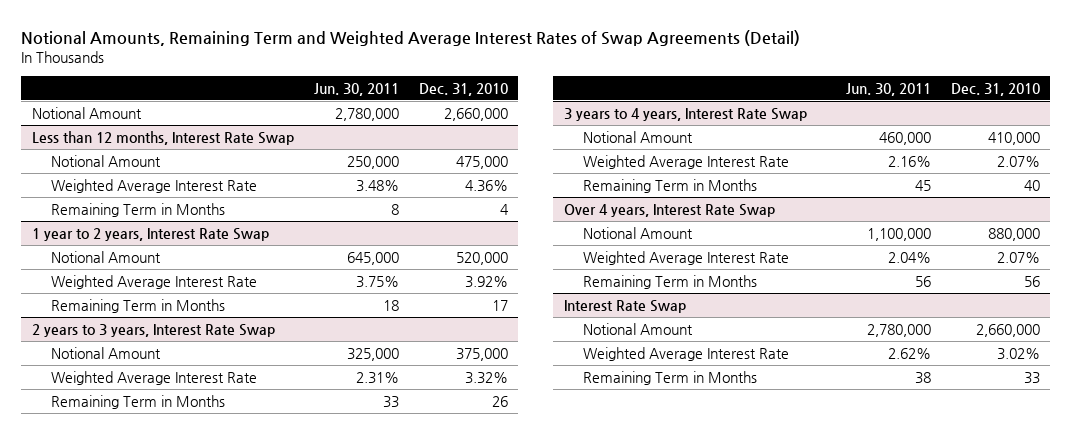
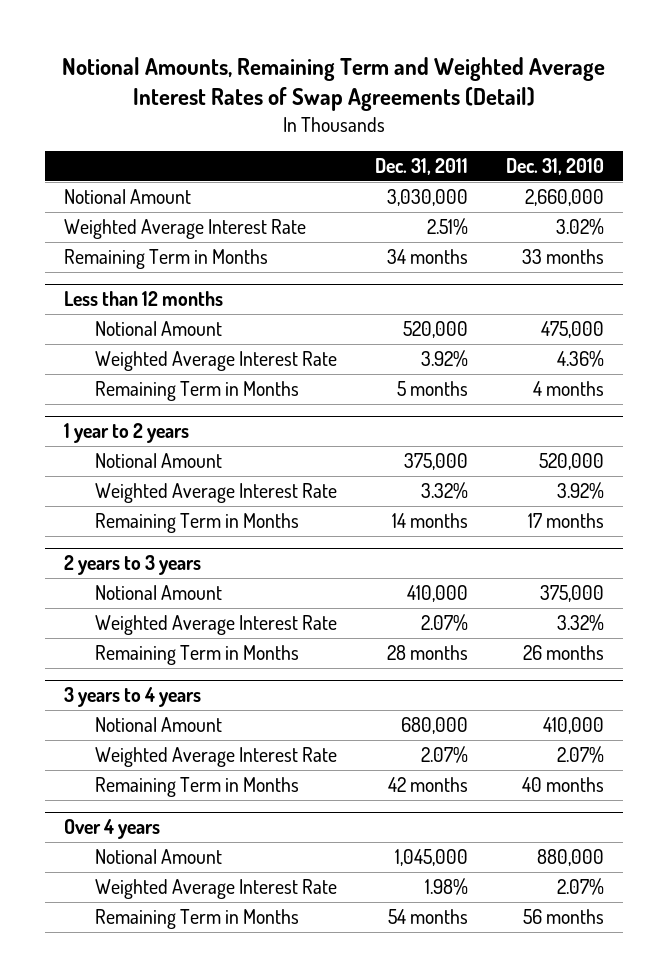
- | Jun. 30, 2011 | Dec. 31, 2010
+ | Dec. 31, 2011 | Dec. 31, 2010
- Less than 12 months, Interest Rate Swap
+ Weighted Average Interest Rate | 2.51% | 3.02%
+ Remaining Term in Months | 34 months | 33 months
+ Less than 12 months
- Remaining Term in Months | 8 | 4
- 1 year to 2 years, Interest Rate Swap
+ Remaining Term in Months | 5 months | 4 months
+ 1 year to 2 years
- Remaining Term in Months | 18 | 17
- 2 years to 3 years, Interest Rate Swap
+ Remaining Term in Months | 14 months | 17 months
+ 2 years to 3 years
- Remaining Term in Months | 33 | 26
- 3 years to 4 years, Interest Rate Swap
+ Remaining Term in Months | 28 months | 26 months
+ 3 years to 4 years
- Remaining Term in Months | 45 | 40
- Over 4 years, Interest Rate Swap
+ Remaining Term in Months | 42 months | 40 months
+ Over 4 years
- Remaining Term in Months | 56 | 56
- Interest Rate Swap
- Notional Amount | 2,780,000 | 2,660,000
- Weighted Average Interest Rate | 2.62% | 3.02%
- Remaining Term in Months | 38 | 33
+ Remaining Term in Months | 54 months | 56 months

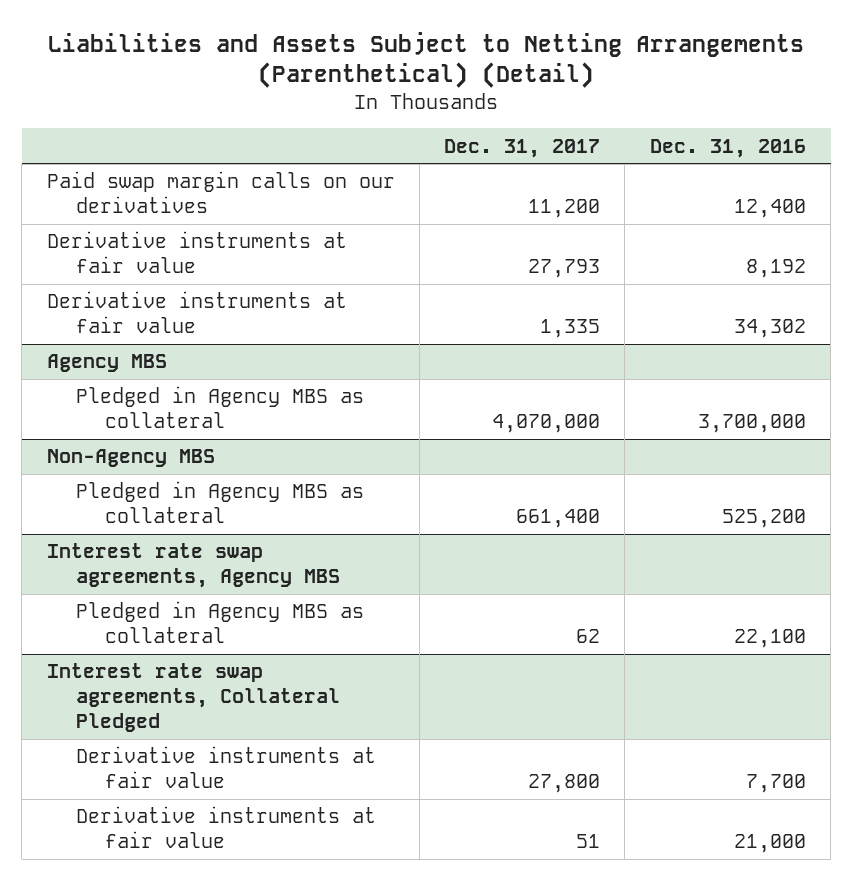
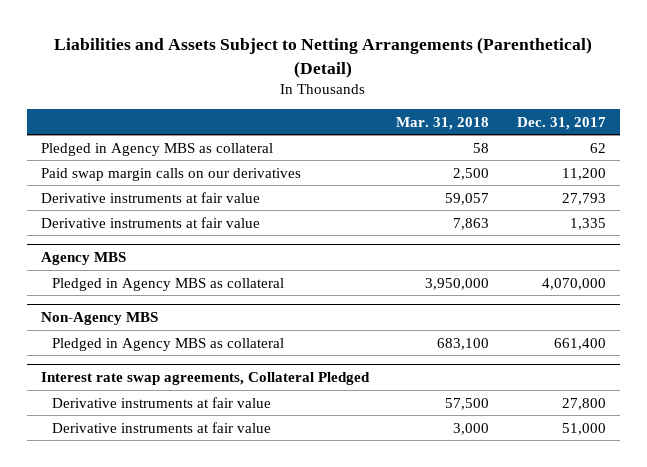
- | Dec. 31, 2017 | Dec. 31, 2016
+ | Mar. 31, 2018 | Dec. 31, 2017
+ Pledged in Agency MBS as collateral | 58 | 62
- Interest rate swap agreements, Agency MBS
- Pledged in Agency MBS as collateral | 62 | 22,100
@ Interest rate swap agreements, Collateral Pledged
- Derivative instruments at fair value | 51 | 21,000
+ Derivative instruments at fair value | 3,000 | 51,000

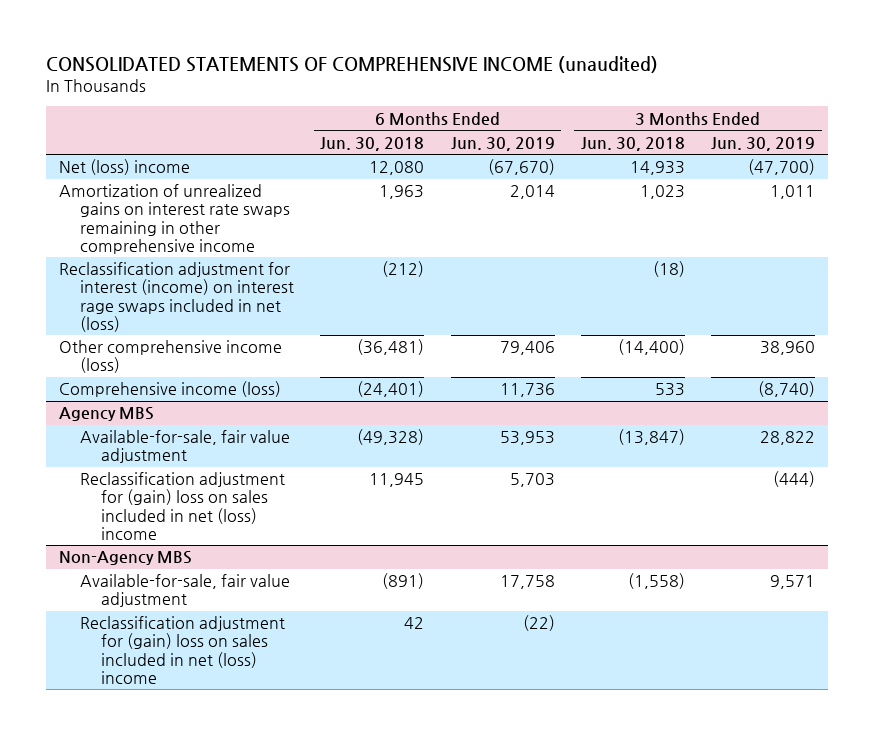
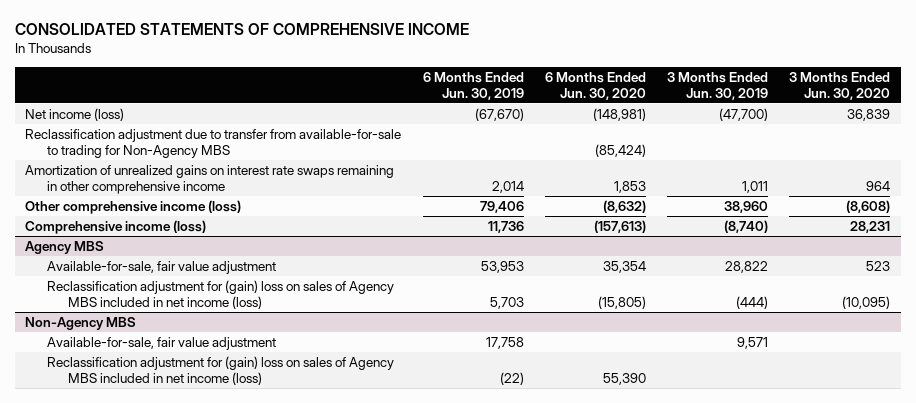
- CONSOLIDATED STATEMENTS OF COMPREHENSIVE INCOME (unaudited)
+ CONSOLIDATED STATEMENTS OF COMPREHENSIVE INCOME
- | 6 Months Ended Jun. 30, 2018 | 6 Months Ended Jun. 30, 2019 | 3 Months Ended Jun. 30, 2018 | 3 Months Ended Jun. 30, 2019
+ | 6 Months Ended Jun. 30, 2019 | 6 Months Ended Jun. 30, 2020 | 3 Months Ended Jun. 30, 2019 | 3 Months Ended Jun. 30, 2020
- Net (loss) income | 12,080 | (67,670) | 14,933 | (47,700)
+ Net income (loss) | (67,670) | (148,981) | (47,700) | 36,839
+ Reclassification adjustment due to transfer from available-for-sale to trading for Non-Agency MBS | | (85,424) | |
- Reclassification adjustment for interest (income) on interest rage swaps included in net (loss) | (212) | | (18) |
@ Agency MBS
- Reclassification adjustment for (gain) loss on sales included in net (loss) income | 11,945 | 5,703 | | (444)
+ Reclassification adjustment for (gain) loss on sales of Agency MBS included in net income (loss) | 5,703 | (15,805) | (444) | (10,095)
@ Non-Agency MBS
- Reclassification adjustment for (gain) loss on sales included in net (loss) income | 42 | (22) | |
+ Reclassification adjustment for (gain) loss on sales of Agency MBS included in net income (loss) | (22) | 55,390 | |

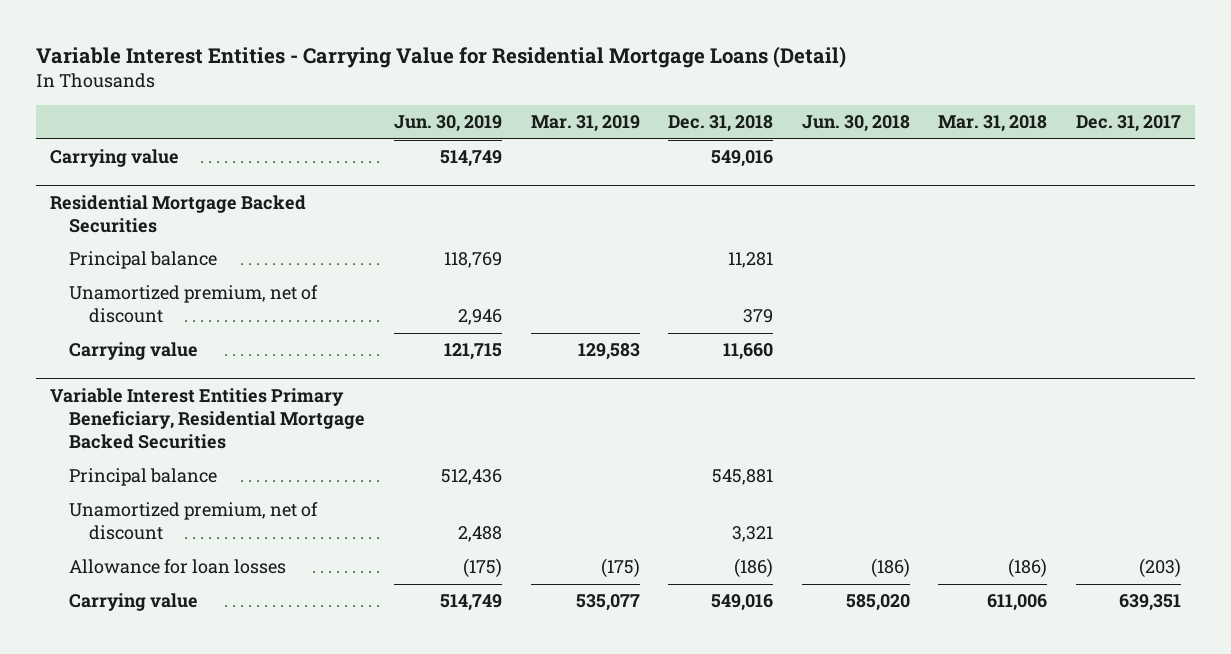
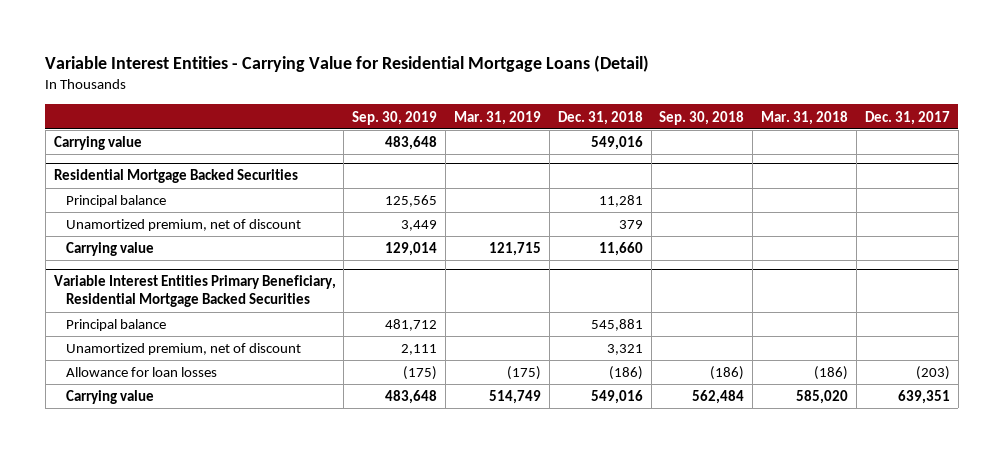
- | Jun. 30, 2019 | Mar. 31, 2019 | Dec. 31, 2018 | Jun. 30, 2018 | Mar. 31, 2018 | Dec. 31, 2017
+ | Sep. 30, 2019 | Mar. 31, 2019 | Dec. 31, 2018 | Sep. 30, 2018 | Mar. 31, 2018 | Dec. 31, 2017
@ Residential Mortgage Backed Securities
- Carrying value | 121,715 | 129,583 | 11,660 | | |
+ Carrying value | 129,014 | 121,715 | 11,660 | | |
@ Variable Interest Entities Primary Beneficiary, Residential Mortgage Backed Securities
- Carrying value | 514,749 | 535,077 | 549,016 | 585,020 | 611,006 | 639,351
+ Carrying value | 483,648 | 514,749 | 549,016 | 562,484 | 585,020 | 639,351

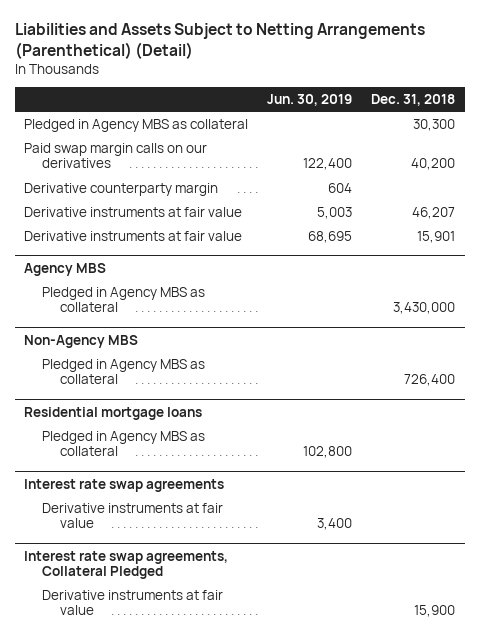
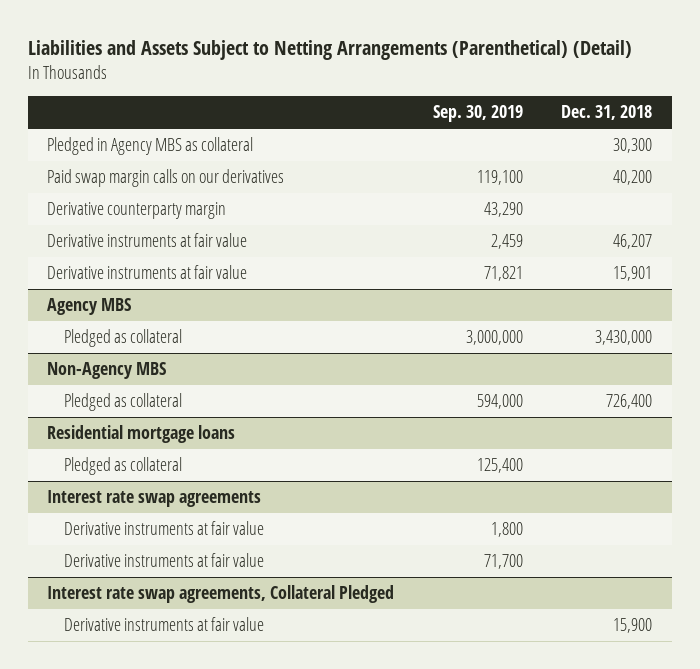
- | Jun. 30, 2019 | Dec. 31, 2018
+ | Sep. 30, 2019 | Dec. 31, 2018
@ Agency MBS
- Pledged in Agency MBS as collateral | | 3,430,000
+ Pledged as collateral | 3,000,000 | 3,430,000
@ Non-Agency MBS
- Pledged in Agency MBS as collateral | | 726,400
+ Pledged as collateral | 594,000 | 726,400
@ Residential mortgage loans
- Pledged in Agency MBS as collateral | 102,800 |
+ Pledged as collateral | 125,400 |
@ Interest rate swap agreements
+ Derivative instruments at fair value | 71,700 |

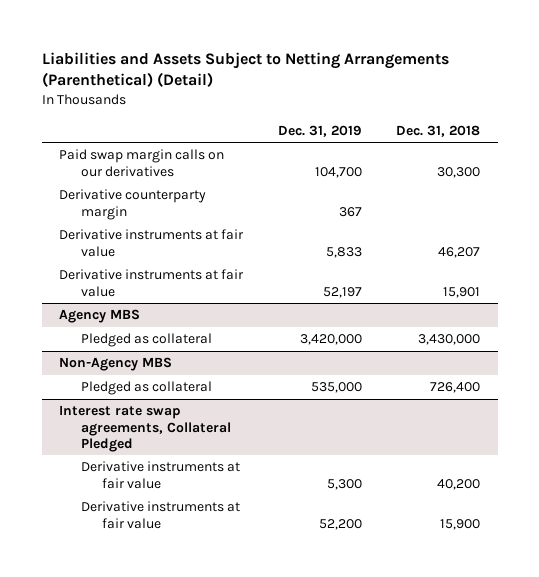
- | Sep. 30, 2019 | Dec. 31, 2018
+ | Dec. 31, 2019 | Dec. 31, 2018
- Pledged in Agency MBS as collateral | | 30,300
- Paid swap margin calls on our derivatives | 119,100 | 40,200
+ Paid swap margin calls on our derivatives | 104,700 | 30,300
- Residential mortgage loans
- Pledged as collateral | 125,400 |
- Interest rate swap agreements
- Derivative instruments at fair value | 1,800 |
- Derivative instruments at fair value | 71,700 |
@ Interest rate swap agreements, Collateral Pledged
+ Derivative instruments at fair value | 5,300 | 40,200

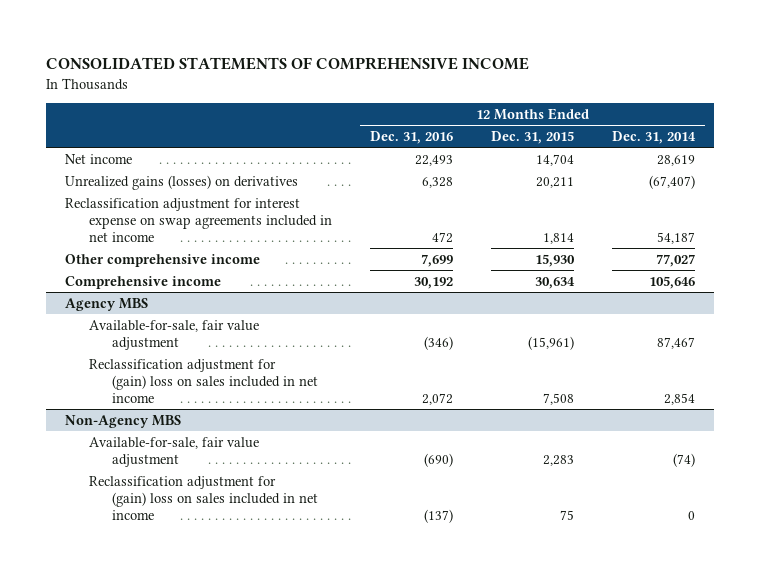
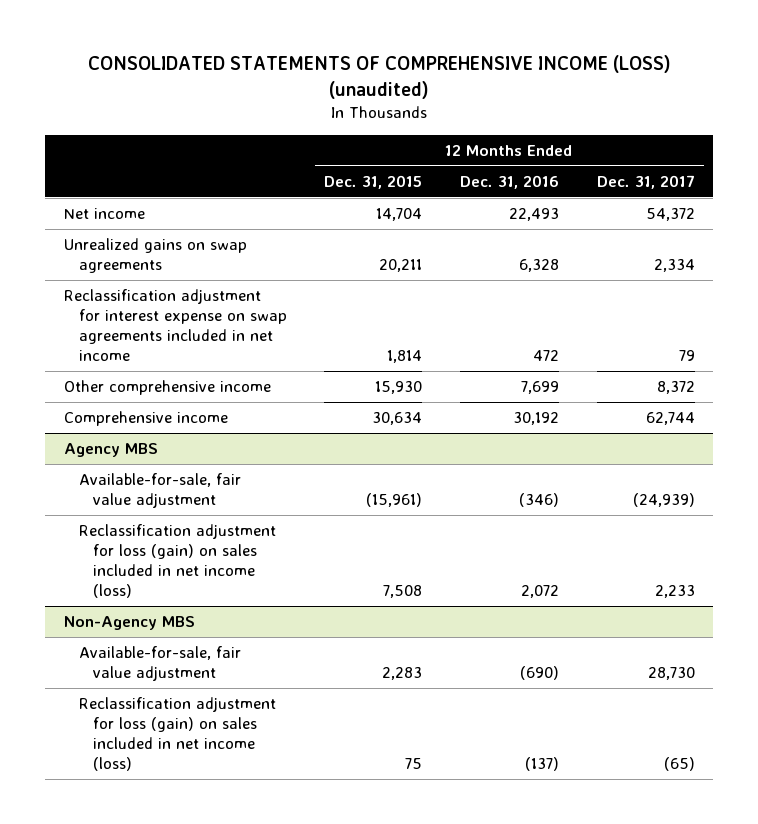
- CONSOLIDATED STATEMENTS OF COMPREHENSIVE INCOME
+ CONSOLIDATED STATEMENTS OF COMPREHENSIVE INCOME (LOSS) (unaudited)
- | 12 Months Ended Dec. 31, 2016 | 12 Months Ended Dec. 31, 2015 | 12 Months Ended Dec. 31, 2014
+ | 12 Months Ended Dec. 31, 2015 | 12 Months Ended Dec. 31, 2016 | 12 Months Ended Dec. 31, 2017
- Unrealized gains (losses) on derivatives | 6,328 | 20,211 | (67,407)
+ Unrealized gains on swap agreements | 20,211 | 6,328 | 2,334
@ Agency MBS
- Reclassification adjustment for (gain) loss on sales included in net income | 2,072 | 7,508 | 2,854
+ Reclassification adjustment for loss (gain) on sales included in net income (loss) | 7,508 | 2,072 | 2,233
@ Non-Agency MBS
- Reclassification adjustment for (gain) loss on sales included in net income | (137) | 75 | 0
+ Reclassification adjustment for loss (gain) on sales included in net income (loss) | 75 | (137) | (65)

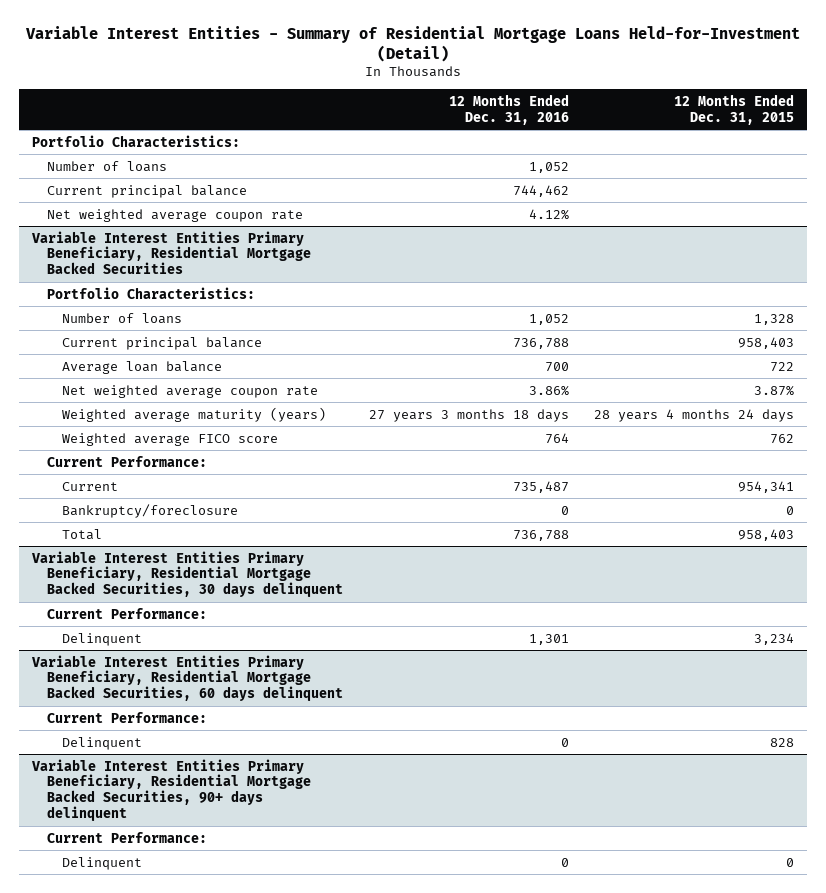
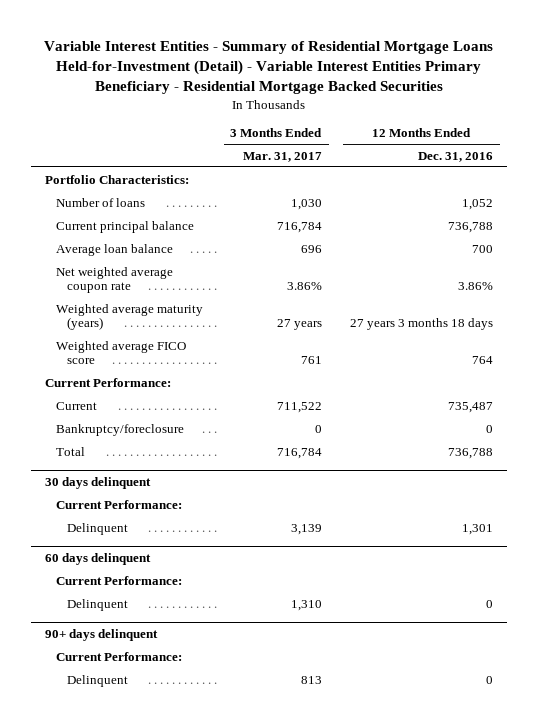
- Variable Interest Entities - Summary of Residential Mortgage Loans Held-for-Investment (Detail)
+ Variable Interest Entities - Summary of Residential Mortgage Loans Held-for-Investment (Detail) - Variable Interest Entities Primary Beneficiary - Residential Mortgage Backed Securities
- | 12 Months Ended Dec. 31, 2016 | 12 Months Ended Dec. 31, 2015
+ | 3 Months Ended Mar. 31, 2017 | 12 Months Ended Dec. 31, 2016
- Current principal balance | 744,462 |
- Net weighted average coupon rate | 4.12% |
- Variable Interest Entities Primary Beneficiary, Residential Mortgage Backed Securities
- Portfolio Characteristics:
- Number of loans | 1,052 | 1,328
- Variable Interest Entities Primary Beneficiary, Residential Mortgage Backed Securities, 30 days delinquent
+ 30 days delinquent
- Variable Interest Entities Primary Beneficiary, Residential Mortgage Backed Securities, 60 days delinquent
+ 60 days delinquent
- Variable Interest Entities Primary Beneficiary, Residential Mortgage Backed Securities, 90+ days delinquent
+ 90+ days delinquent

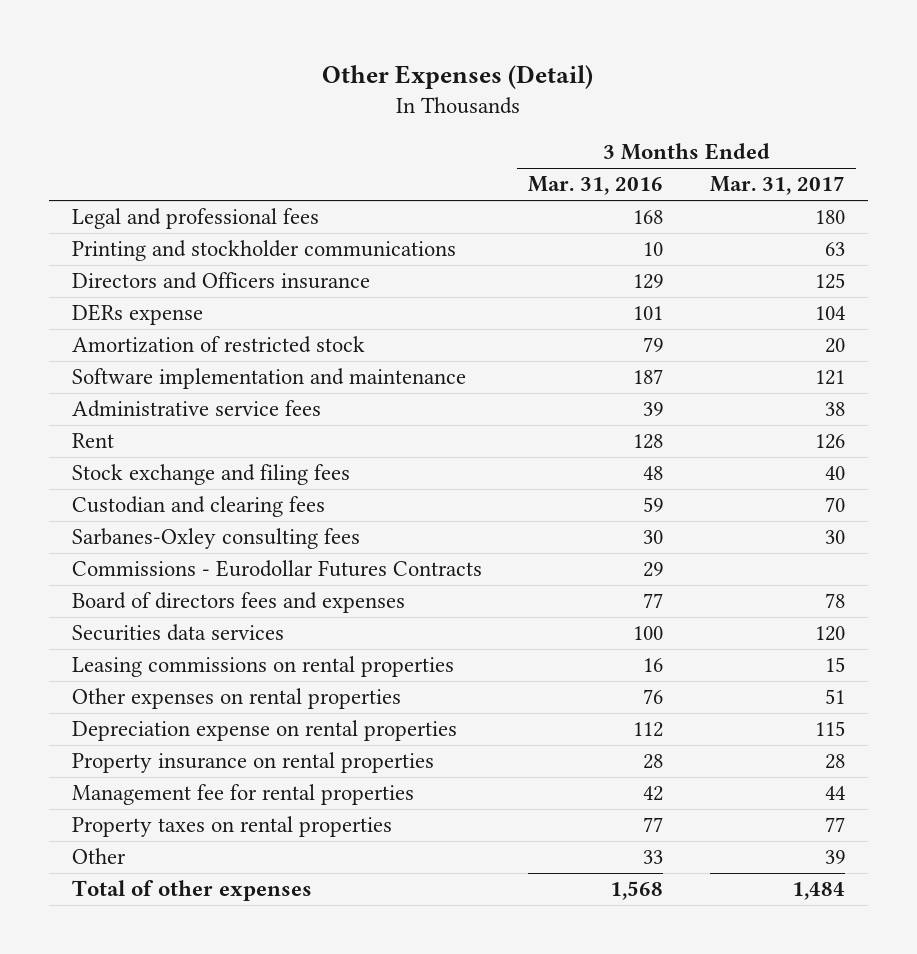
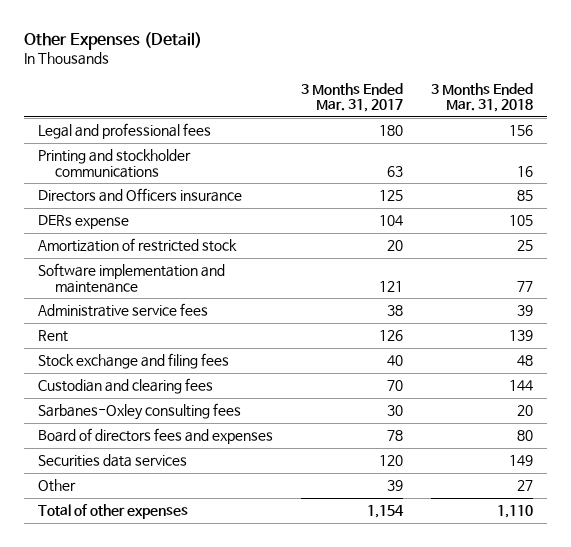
- | 3 Months Ended Mar. 31, 2016 | 3 Months Ended Mar. 31, 2017
+ | 3 Months Ended Mar. 31, 2017 | 3 Months Ended Mar. 31, 2018
- Commissions - Eurodollar Futures Contracts | 29 |
- Leasing commissions on rental properties | 16 | 15
- Other expenses on rental properties | 76 | 51
- Depreciation expense on rental properties | 112 | 115
- Property insurance on rental properties | 28 | 28
- Management fee for rental properties | 42 | 44
- Property taxes on rental properties | 77 | 77
- Total of other expenses | 1,568 | 1,484
+ Total of other expenses | 1,154 | 1,110

